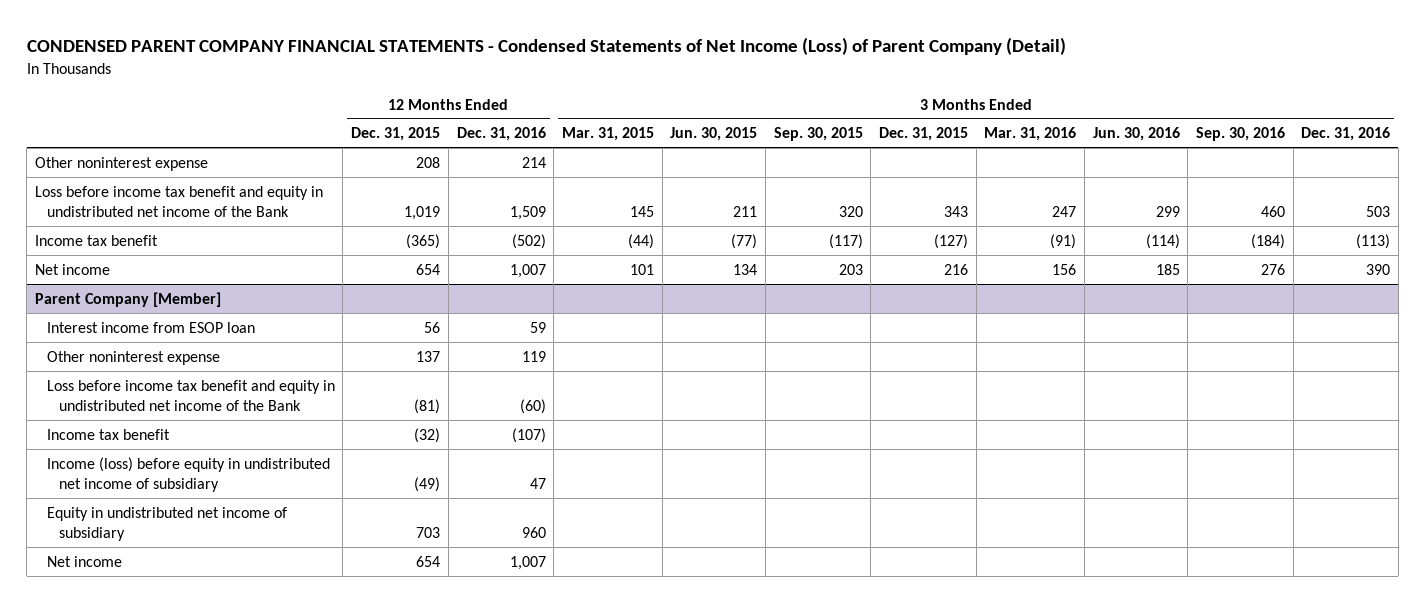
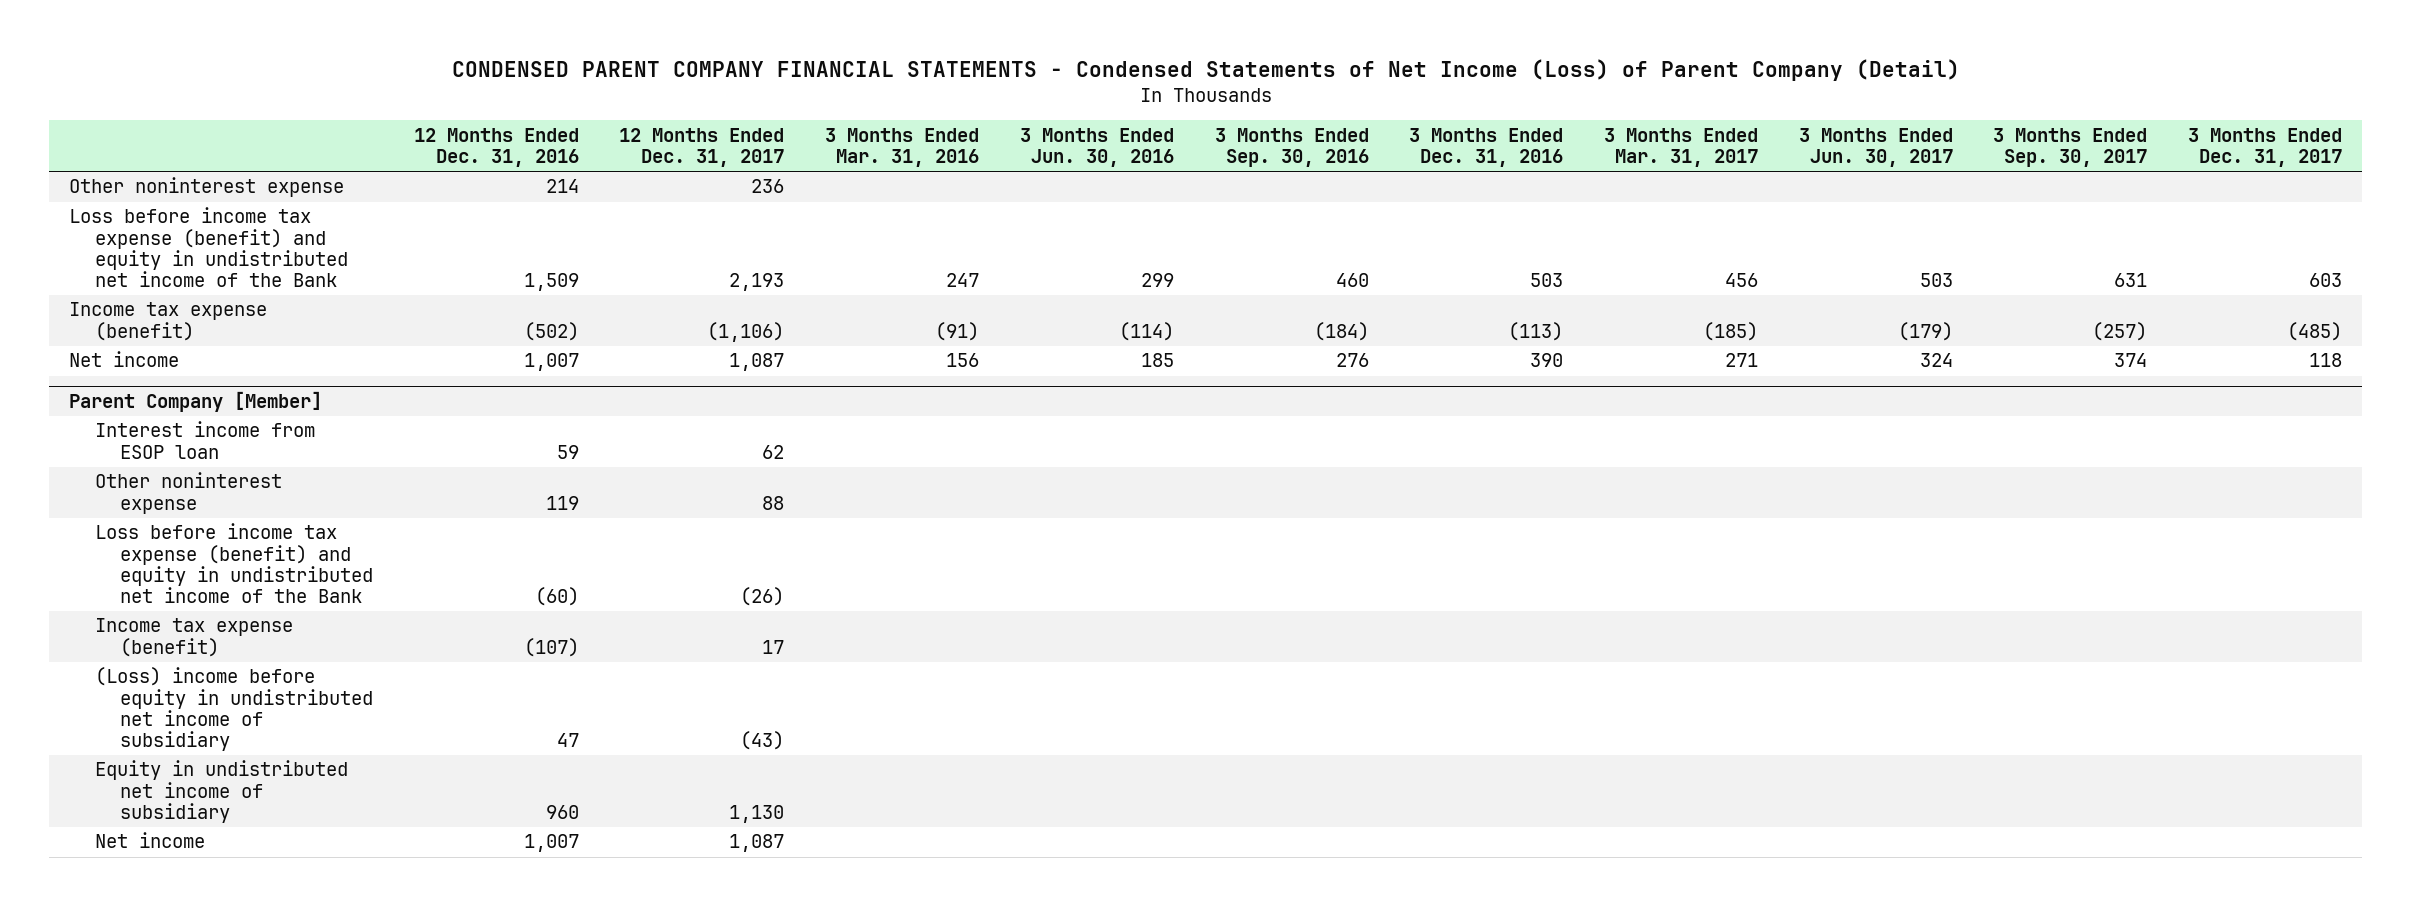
- | 12 Months Ended Dec. 31, 2015 | 12 Months Ended Dec. 31, 2016 | 3 Months Ended Mar. 31, 2015 | 3 Months Ended Jun. 30, 2015 | 3 Months Ended Sep. 30, 2015 | 3 Months Ended Dec. 31, 2015 | 3 Months Ended Mar. 31, 2016 | 3 Months Ended Jun. 30, 2016 | 3 Months Ended Sep. 30, 2016 | 3 Months Ended Dec. 31, 2016
+ | 12 Months Ended Dec. 31, 2016 | 12 Months Ended Dec. 31, 2017 | 3 Months Ended Mar. 31, 2016 | 3 Months Ended Jun. 30, 2016 | 3 Months Ended Sep. 30, 2016 | 3 Months Ended Dec. 31, 2016 | 3 Months Ended Mar. 31, 2017 | 3 Months Ended Jun. 30, 2017 | 3 Months Ended Sep. 30, 2017 | 3 Months Ended Dec. 31, 2017
- Loss before income tax benefit and equity in undistributed net income of the Bank | 1,019 | 1,509 | 145 | 211 | 320 | 343 | 247 | 299 | 460 | 503
- Income tax benefit | (365) | (502) | (44) | (77) | (117) | (127) | (91) | (114) | (184) | (113)
+ Loss before income tax expense (benefit) and equity in undistributed net income of the Bank | 1,509 | 2,193 | 247 | 299 | 460 | 503 | 456 | 503 | 631 | 603
+ Income tax expense (benefit) | (502) | (1,106) | (91) | (114) | (184) | (113) | (185) | (179) | (257) | (485)
@ Parent Company [Member]
- Loss before income tax benefit and equity in undistributed net income of the Bank | (81) | (60) | | | | | | | |
- Income tax benefit | (32) | (107) | | | | | | | |
- Income (loss) before equity in undistributed net income of subsidiary | (49) | 47 | | | | | | | |
+ Loss before income tax expense (benefit) and equity in undistributed net income of the Bank | (60) | (26) | | | | | | | |
+ Income tax expense (benefit) | (107) | 17 | | | | | | | |
+ (Loss) income before equity in undistributed net income of subsidiary | 47 | (43) | | | | | | | |

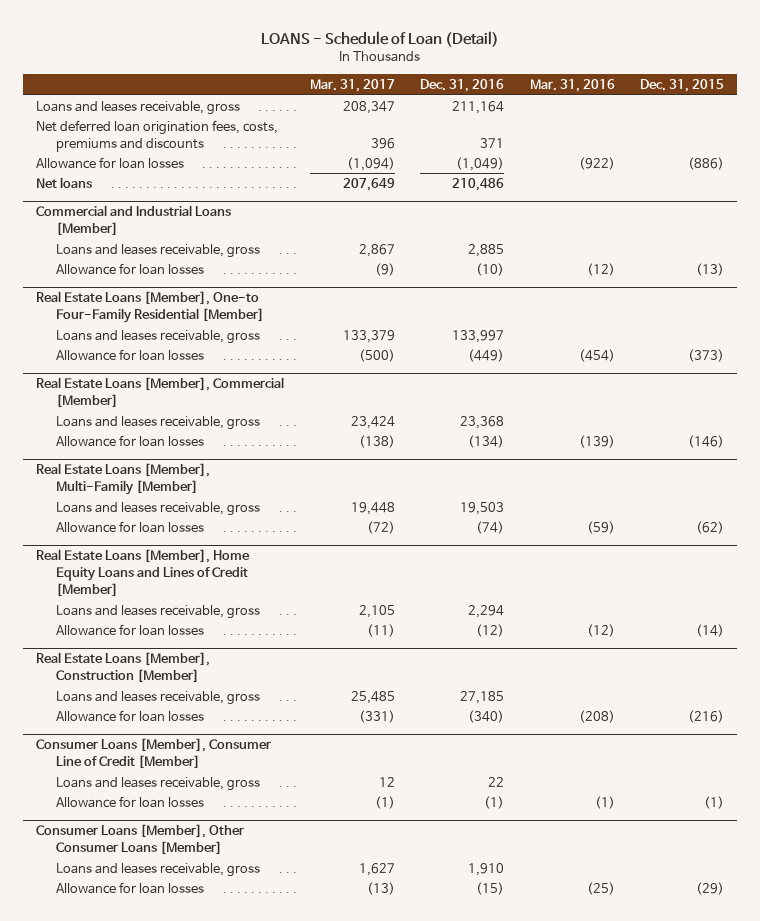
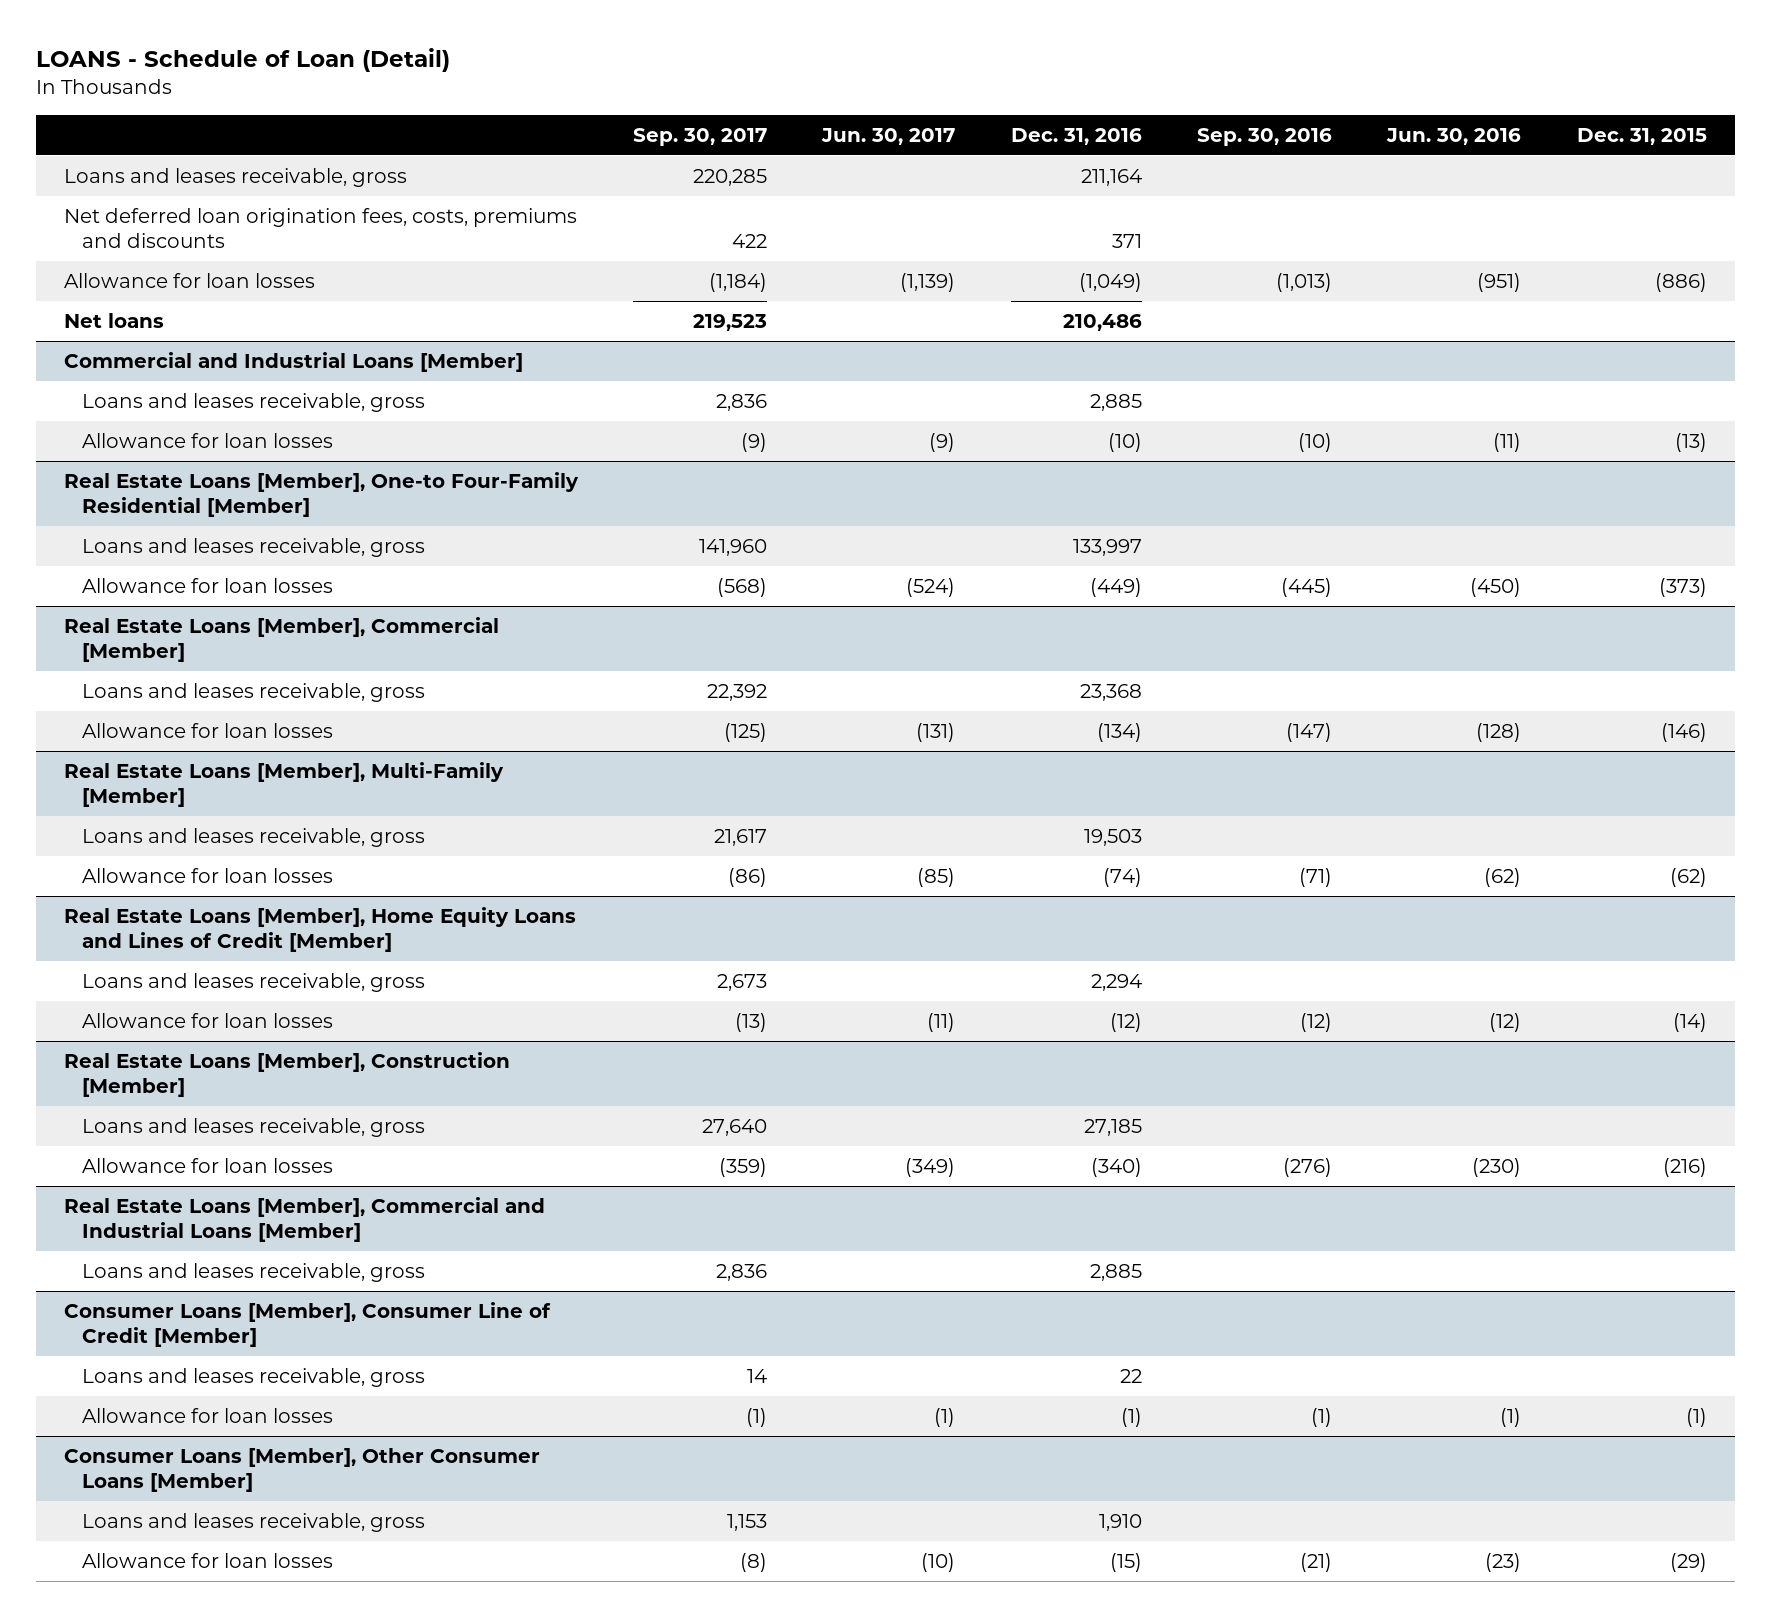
- | Mar. 31, 2017 | Dec. 31, 2016 | Mar. 31, 2016 | Dec. 31, 2015
+ | Sep. 30, 2017 | Jun. 30, 2017 | Dec. 31, 2016 | Sep. 30, 2016 | Jun. 30, 2016 | Dec. 31, 2015
+ Real Estate Loans [Member], Commercial and Industrial Loans [Member]
+ Loans and leases receivable, gross | 2,836 | | 2,885 | | |

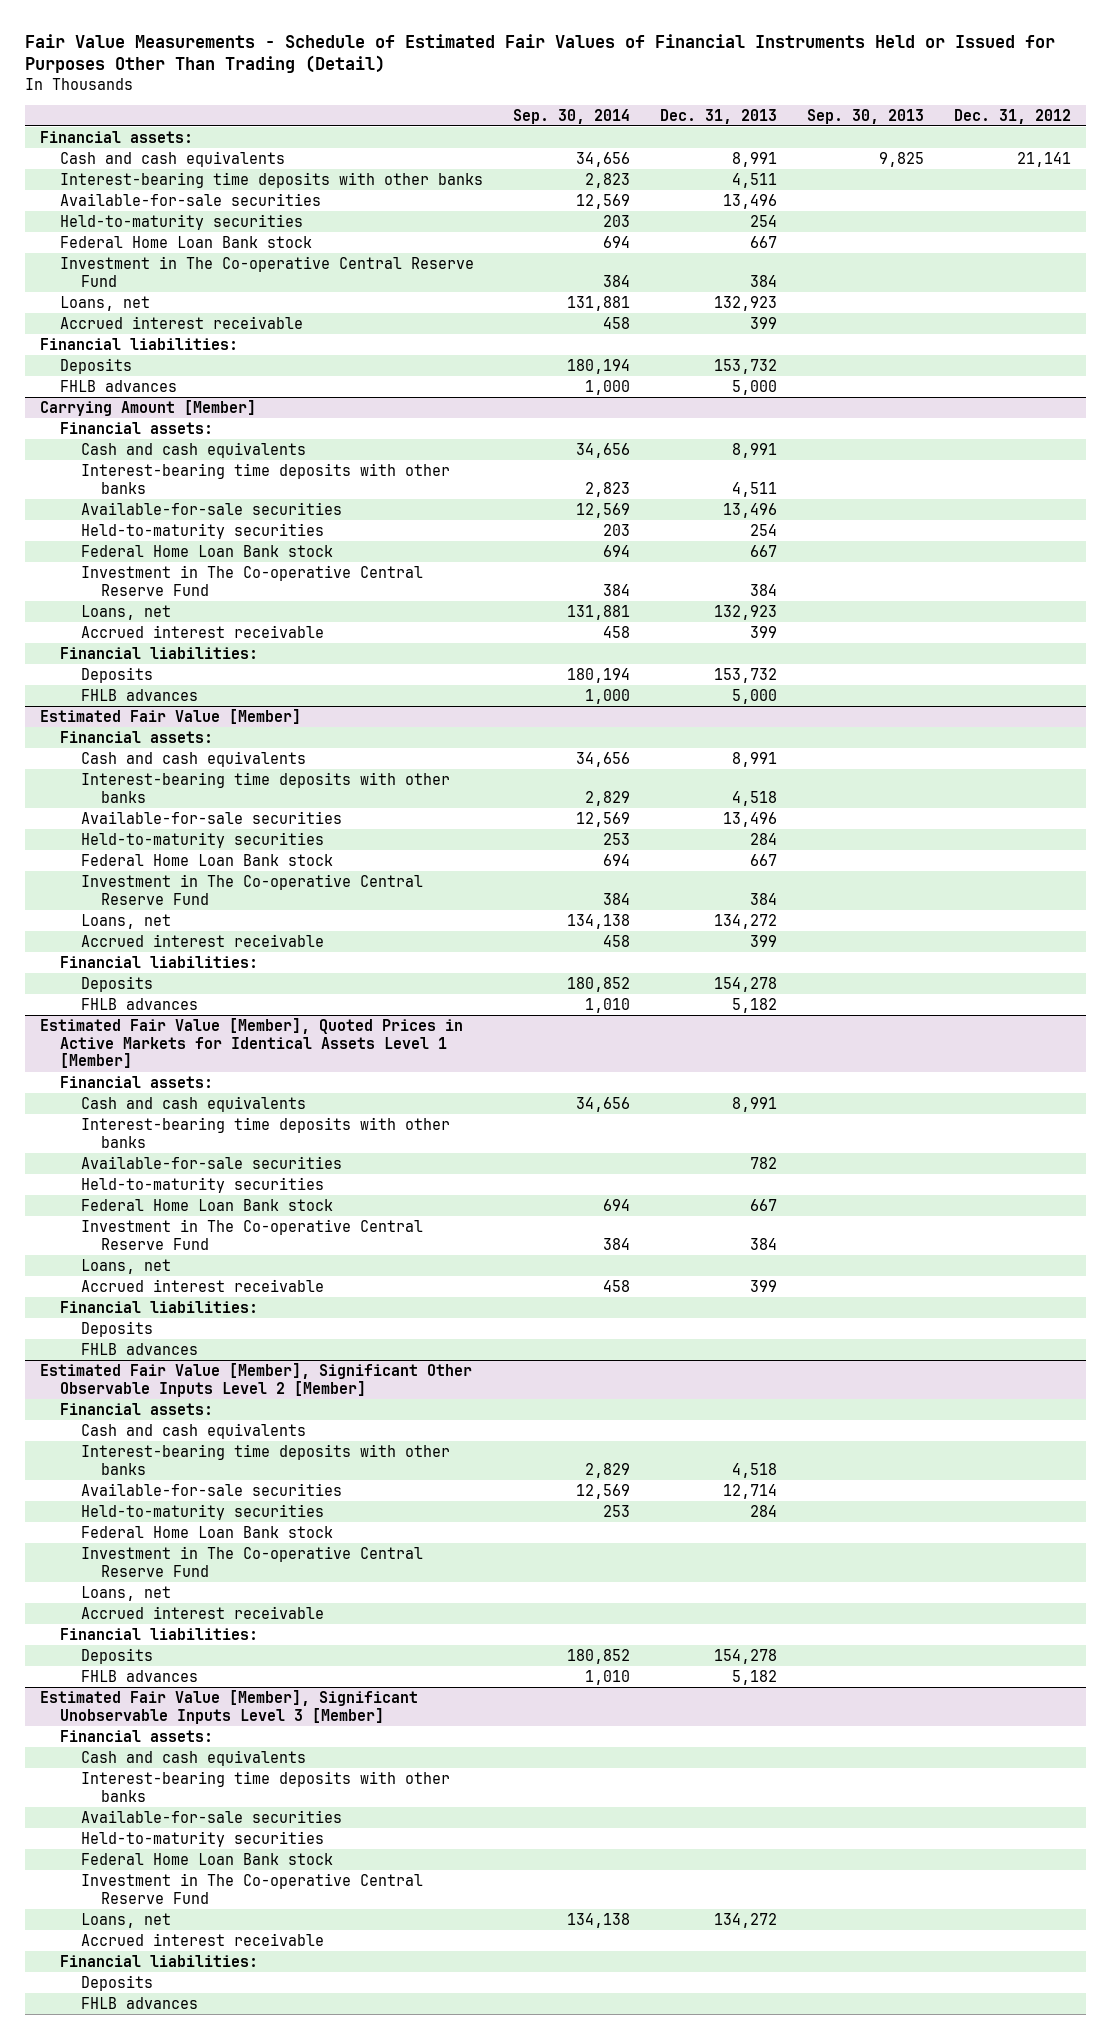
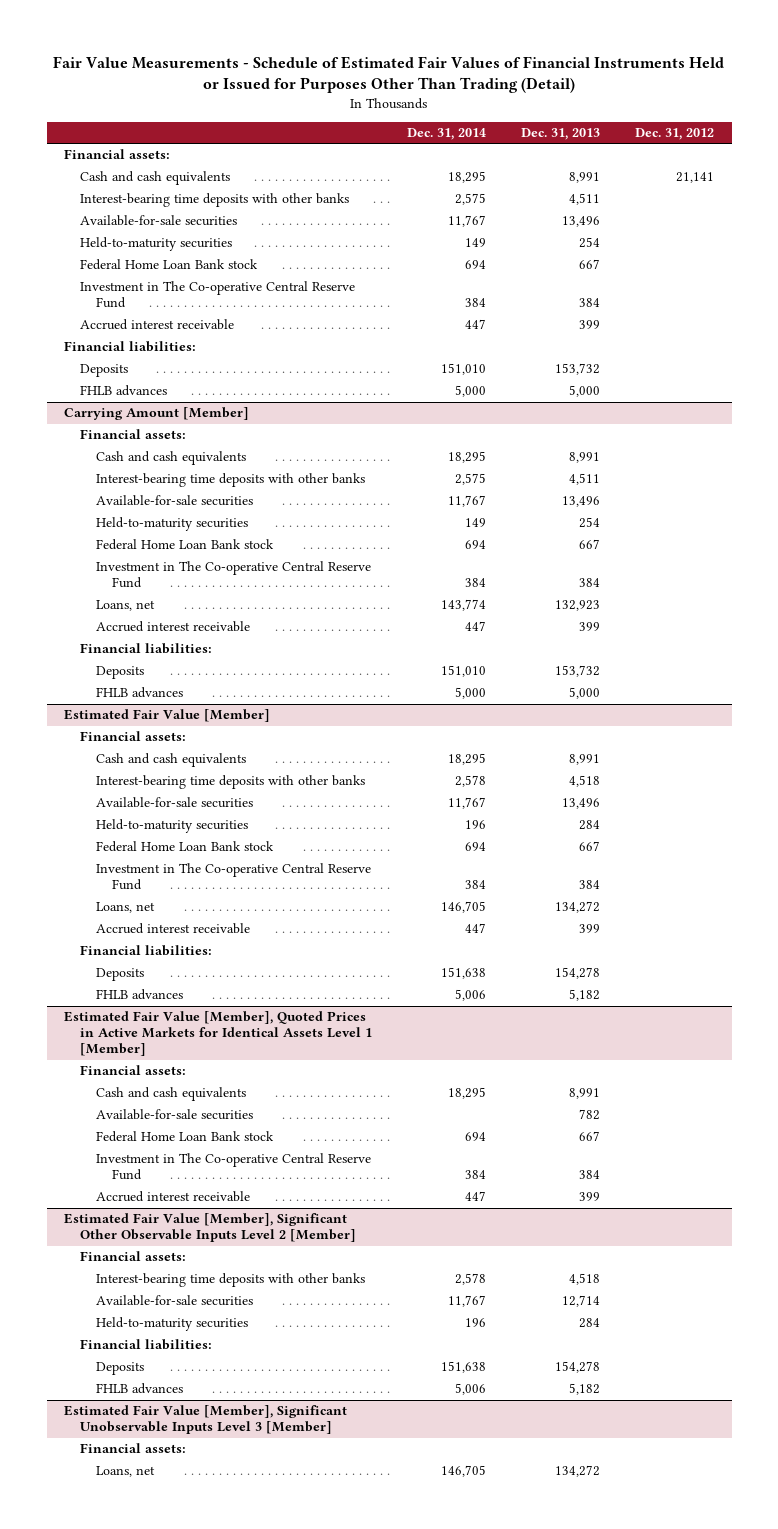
- | Sep. 30, 2014 | Dec. 31, 2013 | Sep. 30, 2013 | Dec. 31, 2012
+ | Dec. 31, 2014 | Dec. 31, 2013 | Dec. 31, 2012
- Loans, net | 131,881 | 132,923 | |
@ Estimated Fair Value [Member], Quoted Prices in Active Markets for Identical Assets Level 1 [Member]
- Interest-bearing time deposits with other banks
- Held-to-maturity securities
- Loans, net
- Financial liabilities:
- Deposits
- FHLB advances
@ Estimated Fair Value [Member], Significant Other Observable Inputs Level 2 [Member]
- Cash and cash equivalents
- Federal Home Loan Bank stock
- Investment in The Co-operative Central Reserve Fund
- Loans, net
- Accrued interest receivable
@ Estimated Fair Value [Member], Significant Unobservable Inputs Level 3 [Member]
- Cash and cash equivalents
- Interest-bearing time deposits with other banks
- Available-for-sale securities
- Held-to-maturity securities
- Federal Home Loan Bank stock
- Investment in The Co-operative Central Reserve Fund
- Accrued interest receivable
- Financial liabilities:
- Deposits
- FHLB advances

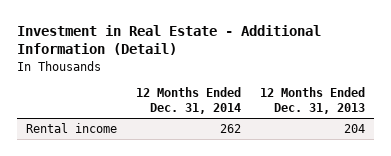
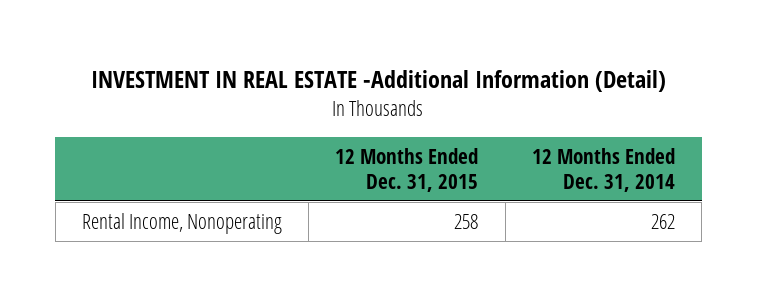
- Investment in Real Estate - Additional Information (Detail)
+ INVESTMENT IN REAL ESTATE -Additional Information (Detail)
- | 12 Months Ended Dec. 31, 2014 | 12 Months Ended Dec. 31, 2013
+ | 12 Months Ended Dec. 31, 2015 | 12 Months Ended Dec. 31, 2014
- Rental income | 262 | 204
+ Rental Income, Nonoperating | 258 | 262

